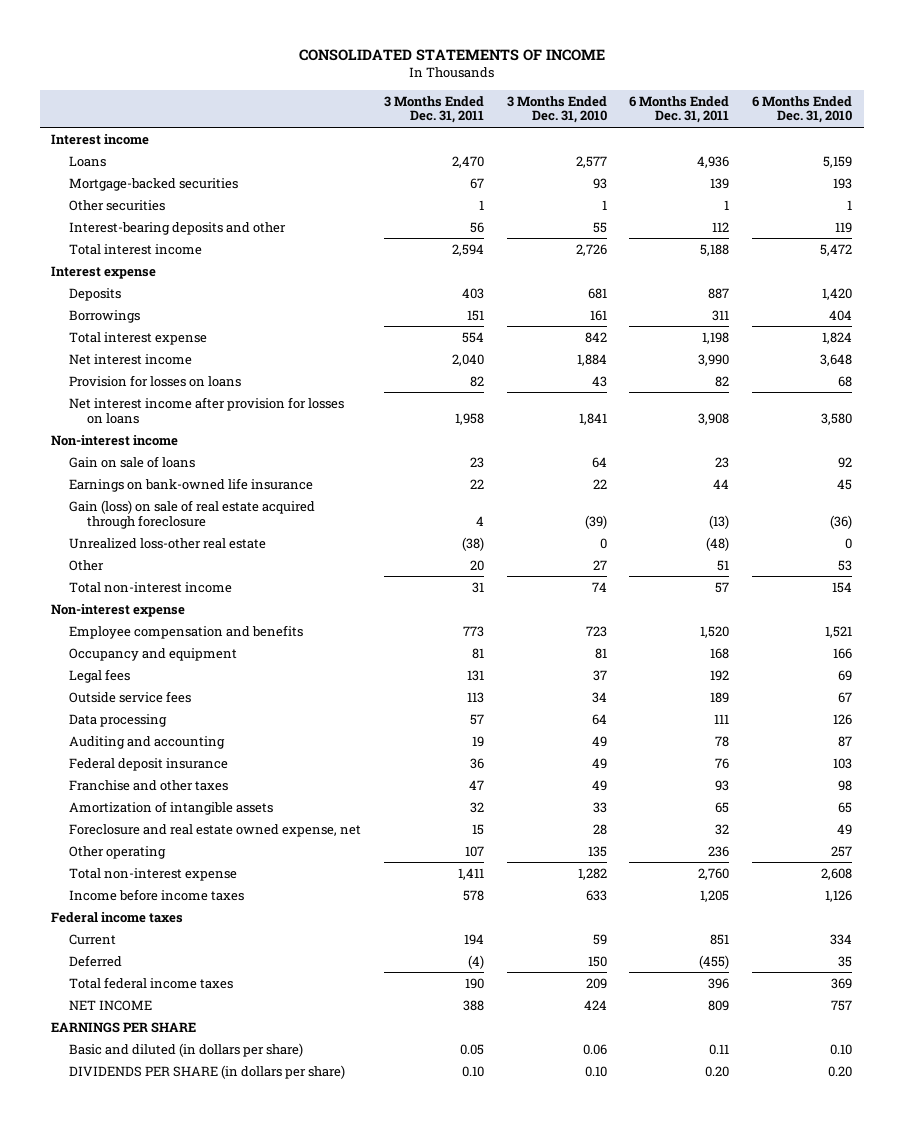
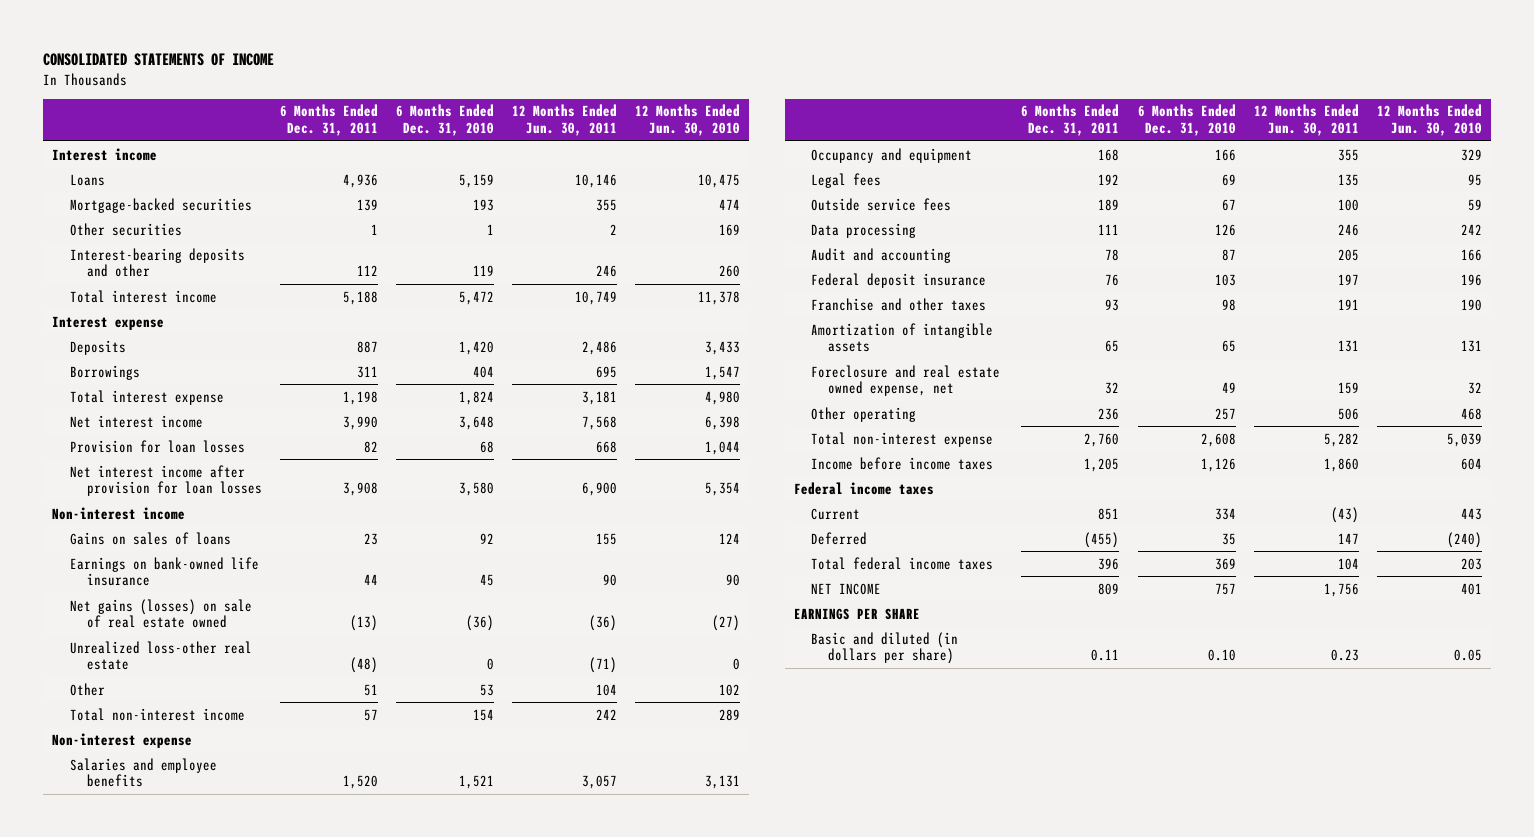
- | 3 Months Ended Dec. 31, 2011 | 3 Months Ended Dec. 31, 2010 | 6 Months Ended Dec. 31, 2011 | 6 Months Ended Dec. 31, 2010
+ | 6 Months Ended Dec. 31, 2011 | 6 Months Ended Dec. 31, 2010 | 12 Months Ended Jun. 30, 2011 | 12 Months Ended Jun. 30, 2010
- Provision for losses on loans | 82 | 43 | 82 | 68
- Net interest income after provision for losses on loans | 1,958 | 1,841 | 3,908 | 3,580
+ Provision for loan losses | 82 | 68 | 668 | 1,044
+ Net interest income after provision for loan losses | 3,908 | 3,580 | 6,900 | 5,354
- Gain on sale of loans | 23 | 64 | 23 | 92
+ Gains on sales of loans | 23 | 92 | 155 | 124
- Gain (loss) on sale of real estate acquired through foreclosure | 4 | (39) | (13) | (36)
+ Net gains (losses) on sale of real estate owned | (13) | (36) | (36) | (27)
- Employee compensation and benefits | 773 | 723 | 1,520 | 1,521
+ Salaries and employee benefits | 1,520 | 1,521 | 3,057 | 3,131
- Auditing and accounting | 19 | 49 | 78 | 87
+ Audit and accounting | 78 | 87 | 205 | 166
- DIVIDENDS PER SHARE (in dollars per share) | 0.10 | 0.10 | 0.20 | 0.20

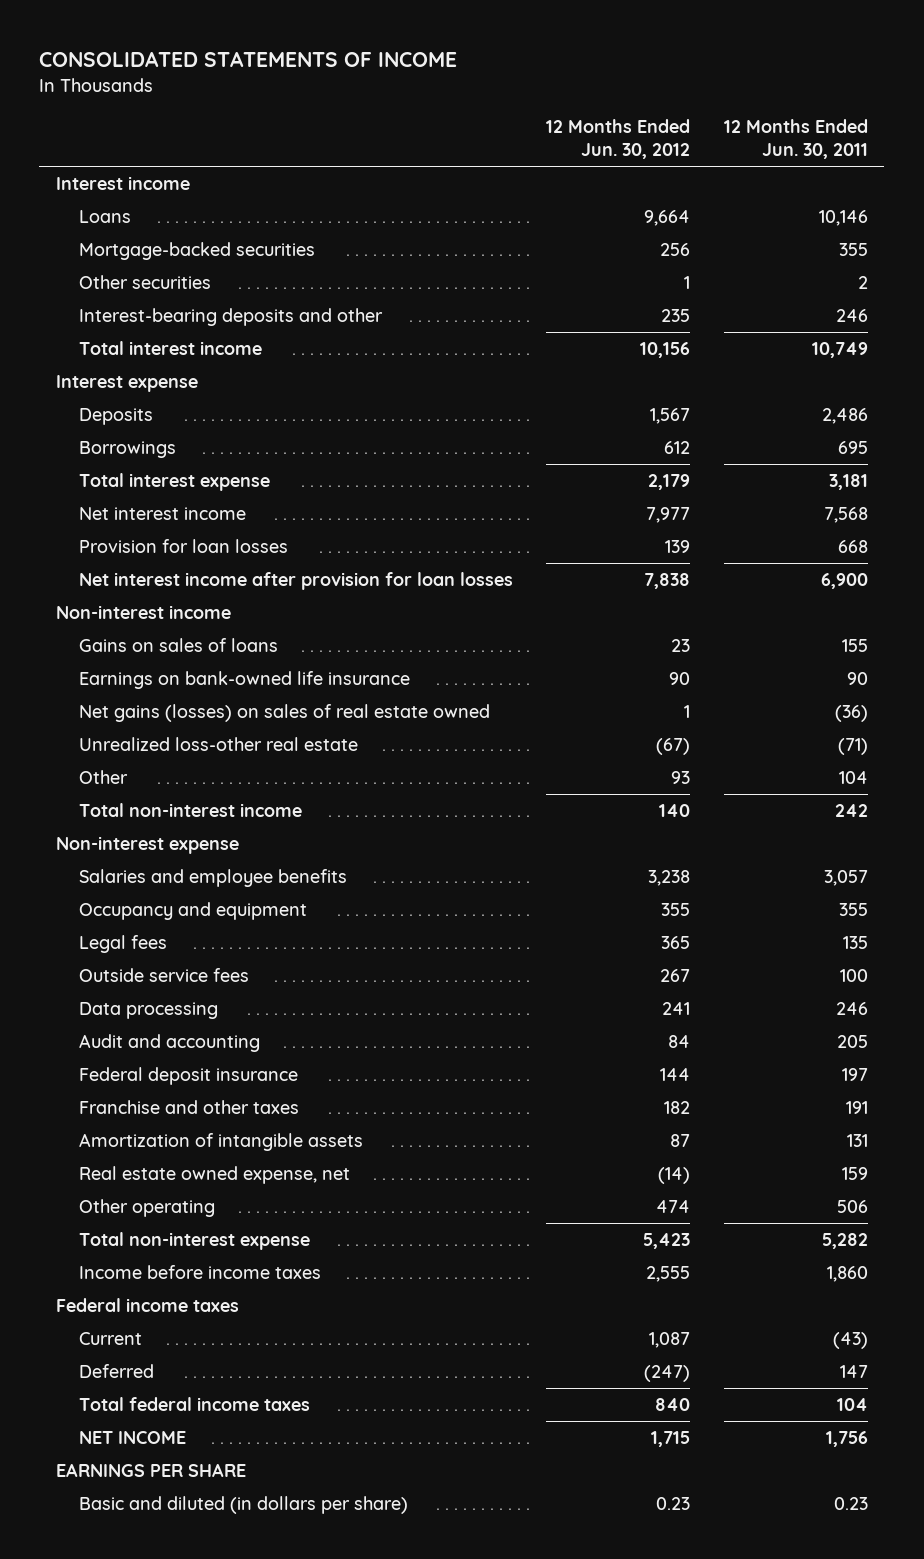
- | 6 Months Ended Dec. 31, 2011 | 6 Months Ended Dec. 31, 2010 | 12 Months Ended Jun. 30, 2011 | 12 Months Ended Jun. 30, 2010
+ | 12 Months Ended Jun. 30, 2012 | 12 Months Ended Jun. 30, 2011
- Net gains (losses) on sale of real estate owned | (13) | (36) | (36) | (27)
+ Net gains (losses) on sales of real estate owned | 1 | (36)
- Foreclosure and real estate owned expense, net | 32 | 49 | 159 | 32
+ Real estate owned expense, net | (14) | 159

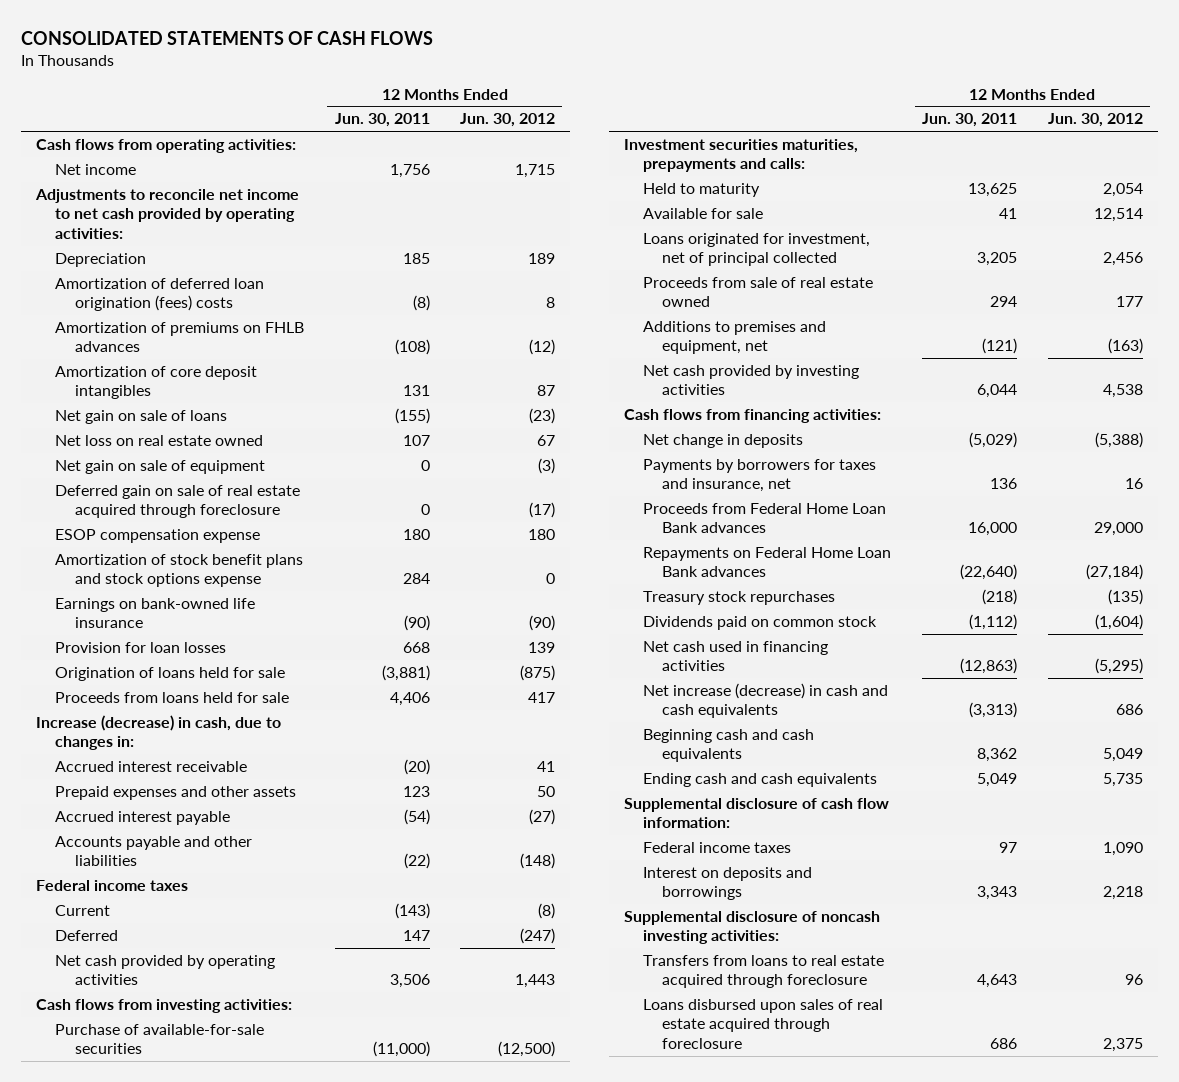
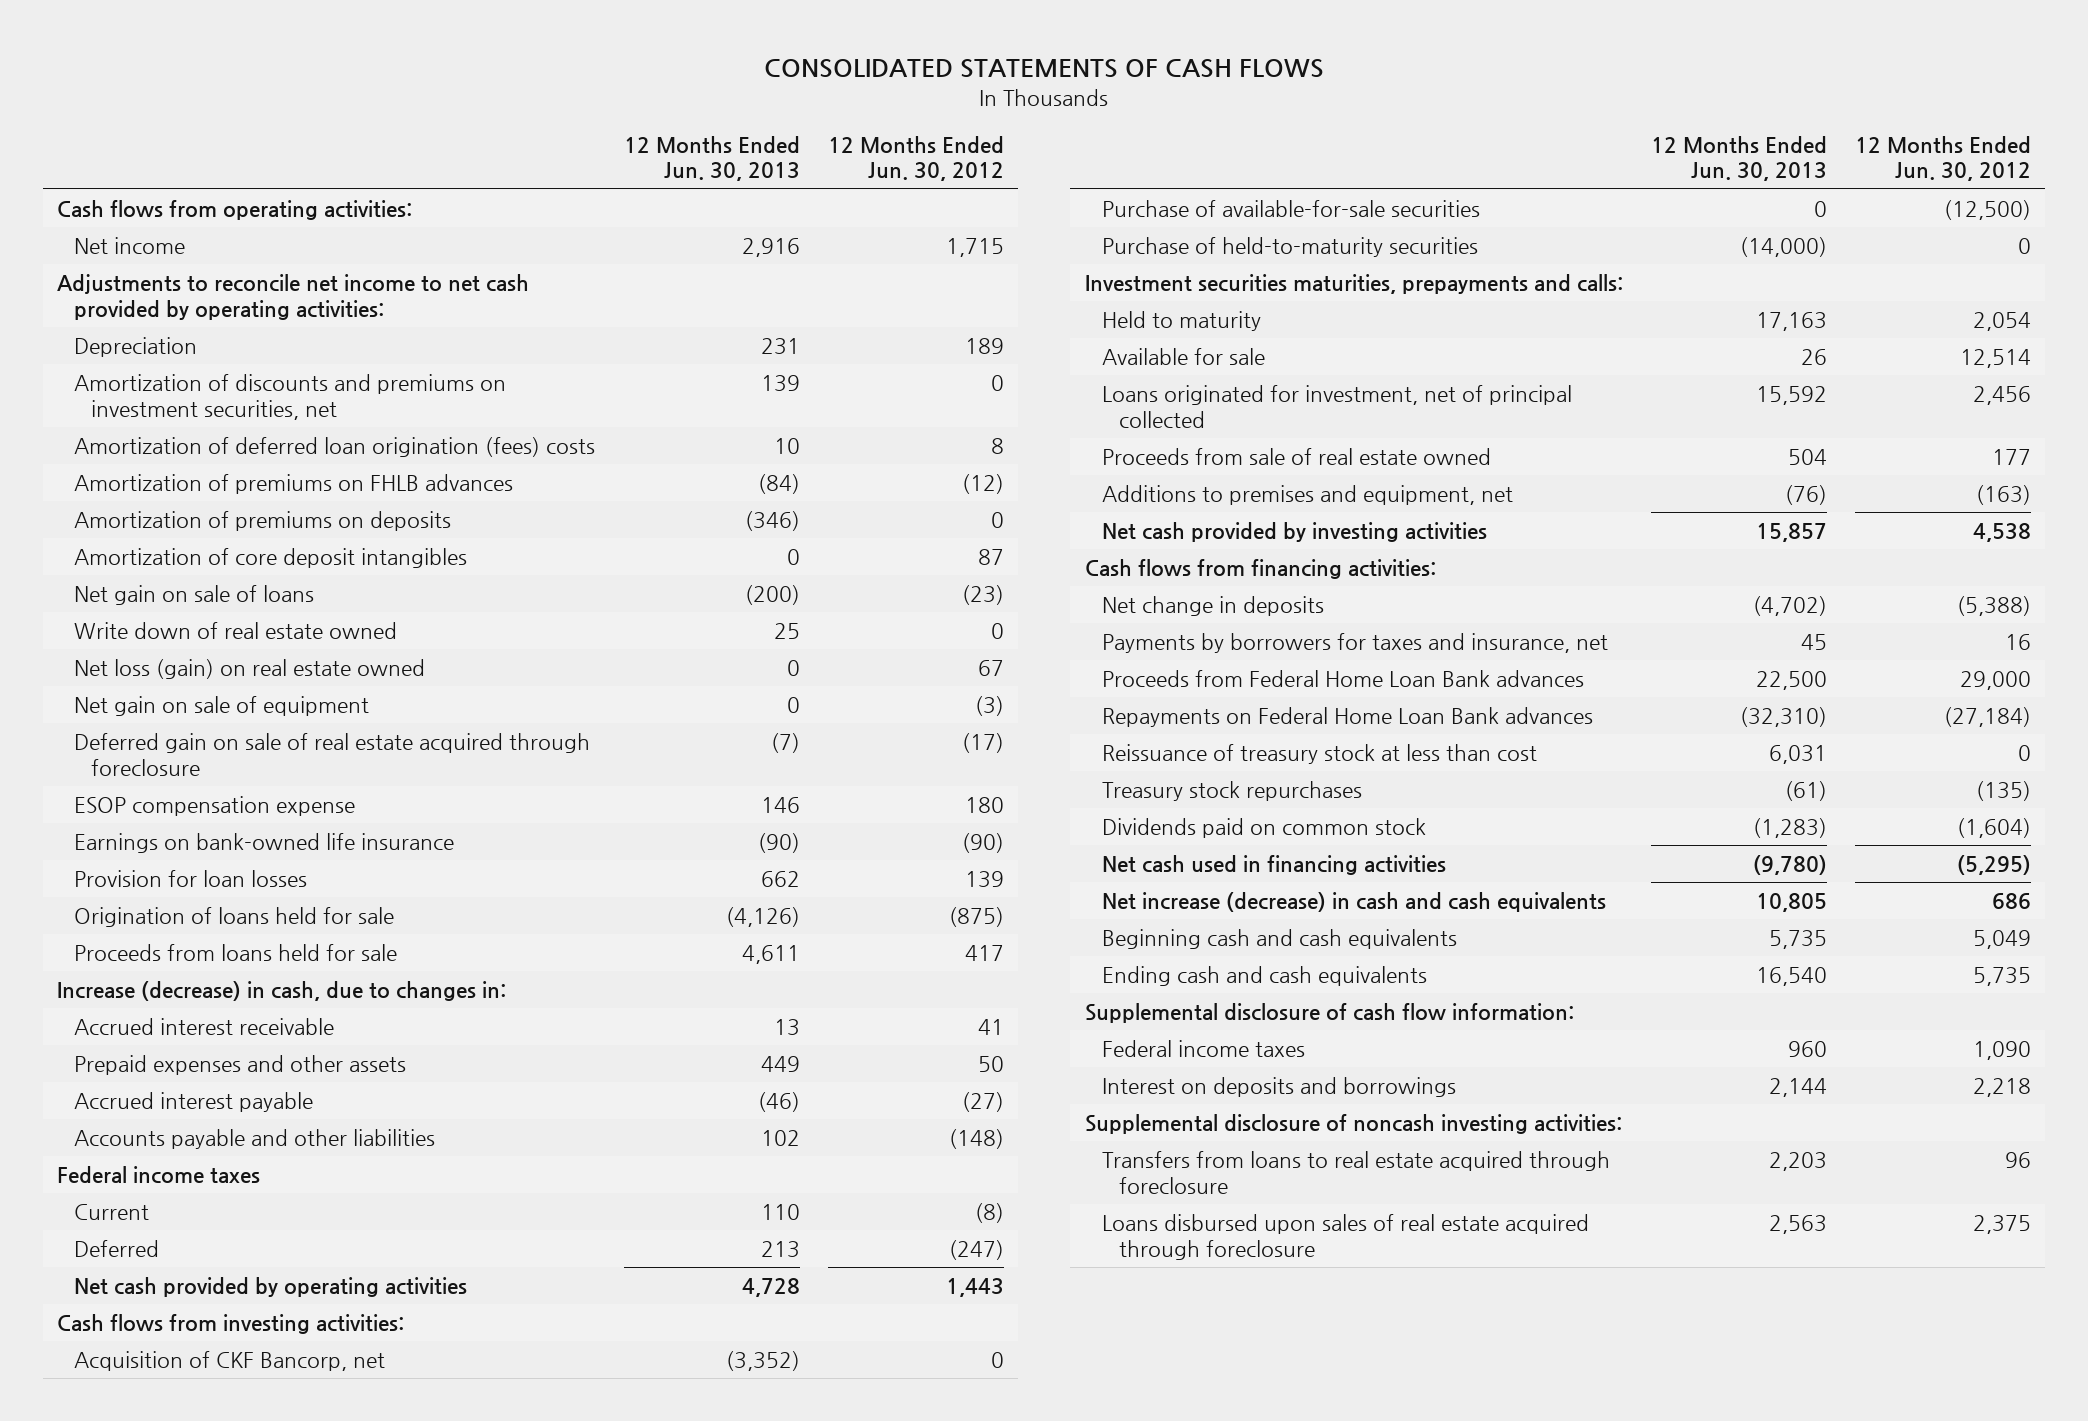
- | 12 Months Ended Jun. 30, 2011 | 12 Months Ended Jun. 30, 2012
+ | 12 Months Ended Jun. 30, 2013 | 12 Months Ended Jun. 30, 2012
+ Amortization of discounts and premiums on investment securities, net | 139 | 0
+ Amortization of premiums on deposits | (346) | 0
- Net loss on real estate owned | 107 | 67
+ Write down of real estate owned | 25 | 0
+ Net loss (gain) on real estate owned | 0 | 67
- Amortization of stock benefit plans and stock options expense | 284 | 0
+ Acquisition of CKF Bancorp, net | (3,352) | 0
+ Purchase of held-to-maturity securities | (14,000) | 0
+ Reissuance of treasury stock at less than cost | 6,031 | 0

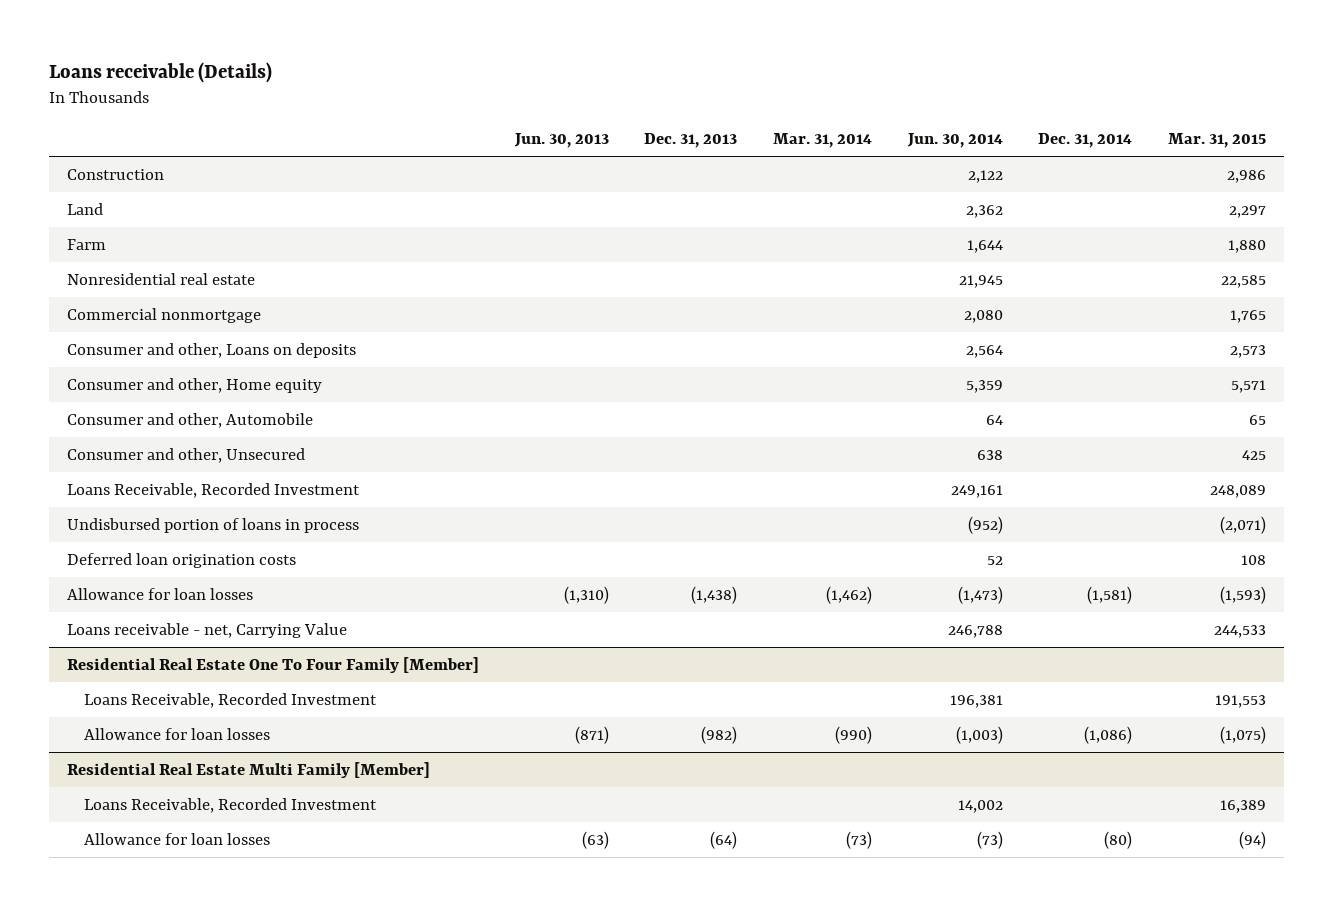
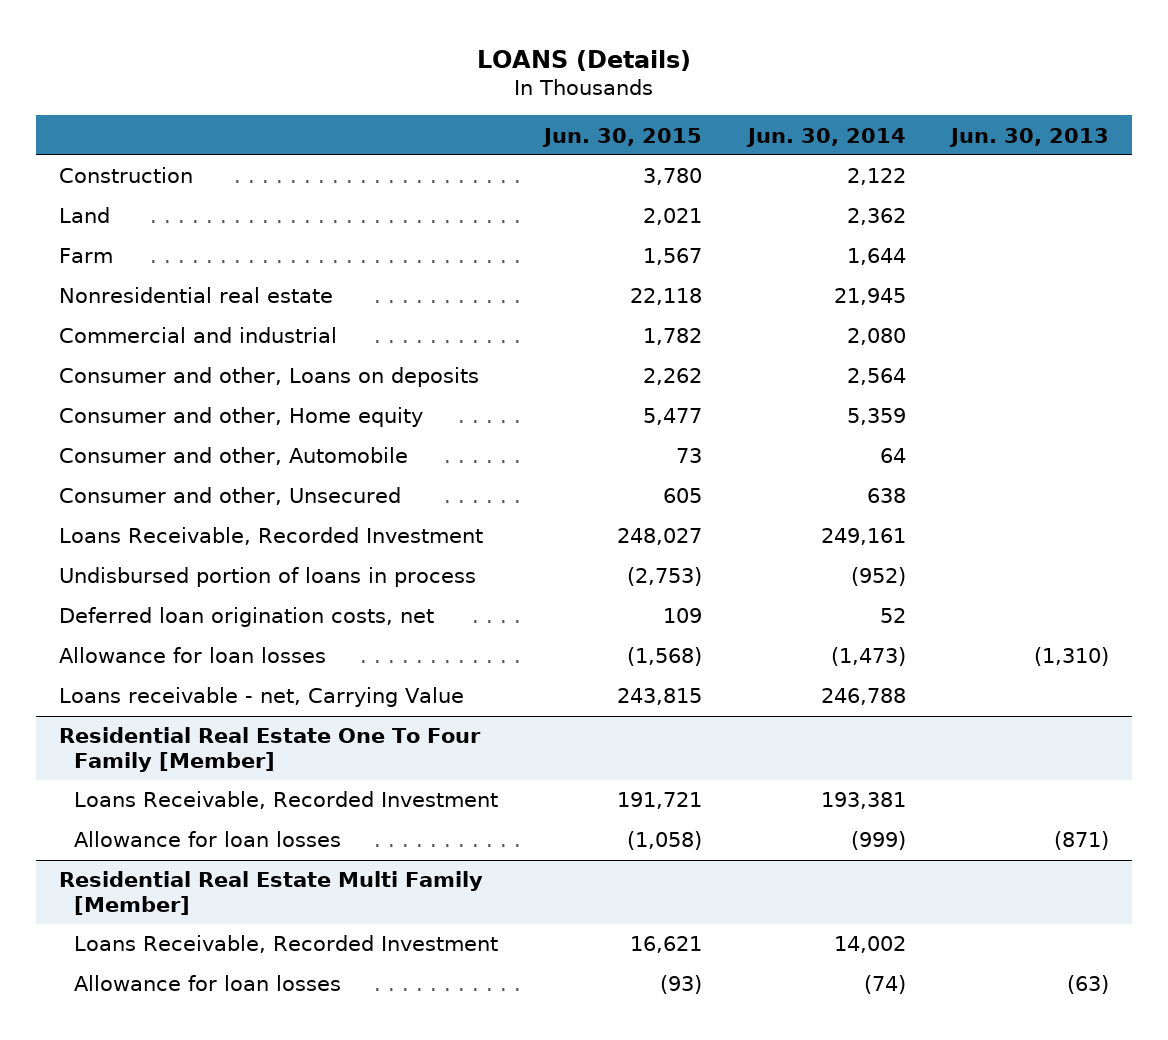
- Loans receivable (Details)
+ LOANS (Details)
- | Jun. 30, 2013 | Dec. 31, 2013 | Mar. 31, 2014 | Jun. 30, 2014 | Dec. 31, 2014 | Mar. 31, 2015
+ | Jun. 30, 2015 | Jun. 30, 2014 | Jun. 30, 2013
- Commercial nonmortgage | | | | 2,080 | | 1,765
+ Commercial and industrial | 1,782 | 2,080 |
- Deferred loan origination costs | | | | 52 | | 108
+ Deferred loan origination costs, net | 109 | 52 |
@ Residential Real Estate One To Four Family [Member]
- Loans Receivable, Recorded Investment | | | | 196,381 | | 191,553
- Allowance for loan losses | (871) | (982) | (990) | (1,003) | (1,086) | (1,075)
+ Loans Receivable, Recorded Investment | 191,721 | 193,381 |
+ Allowance for loan losses | (1,058) | (999) | (871)
@ Residential Real Estate Multi Family [Member]
- Allowance for loan losses | (63) | (64) | (73) | (73) | (80) | (94)
+ Allowance for loan losses | (93) | (74) | (63)

